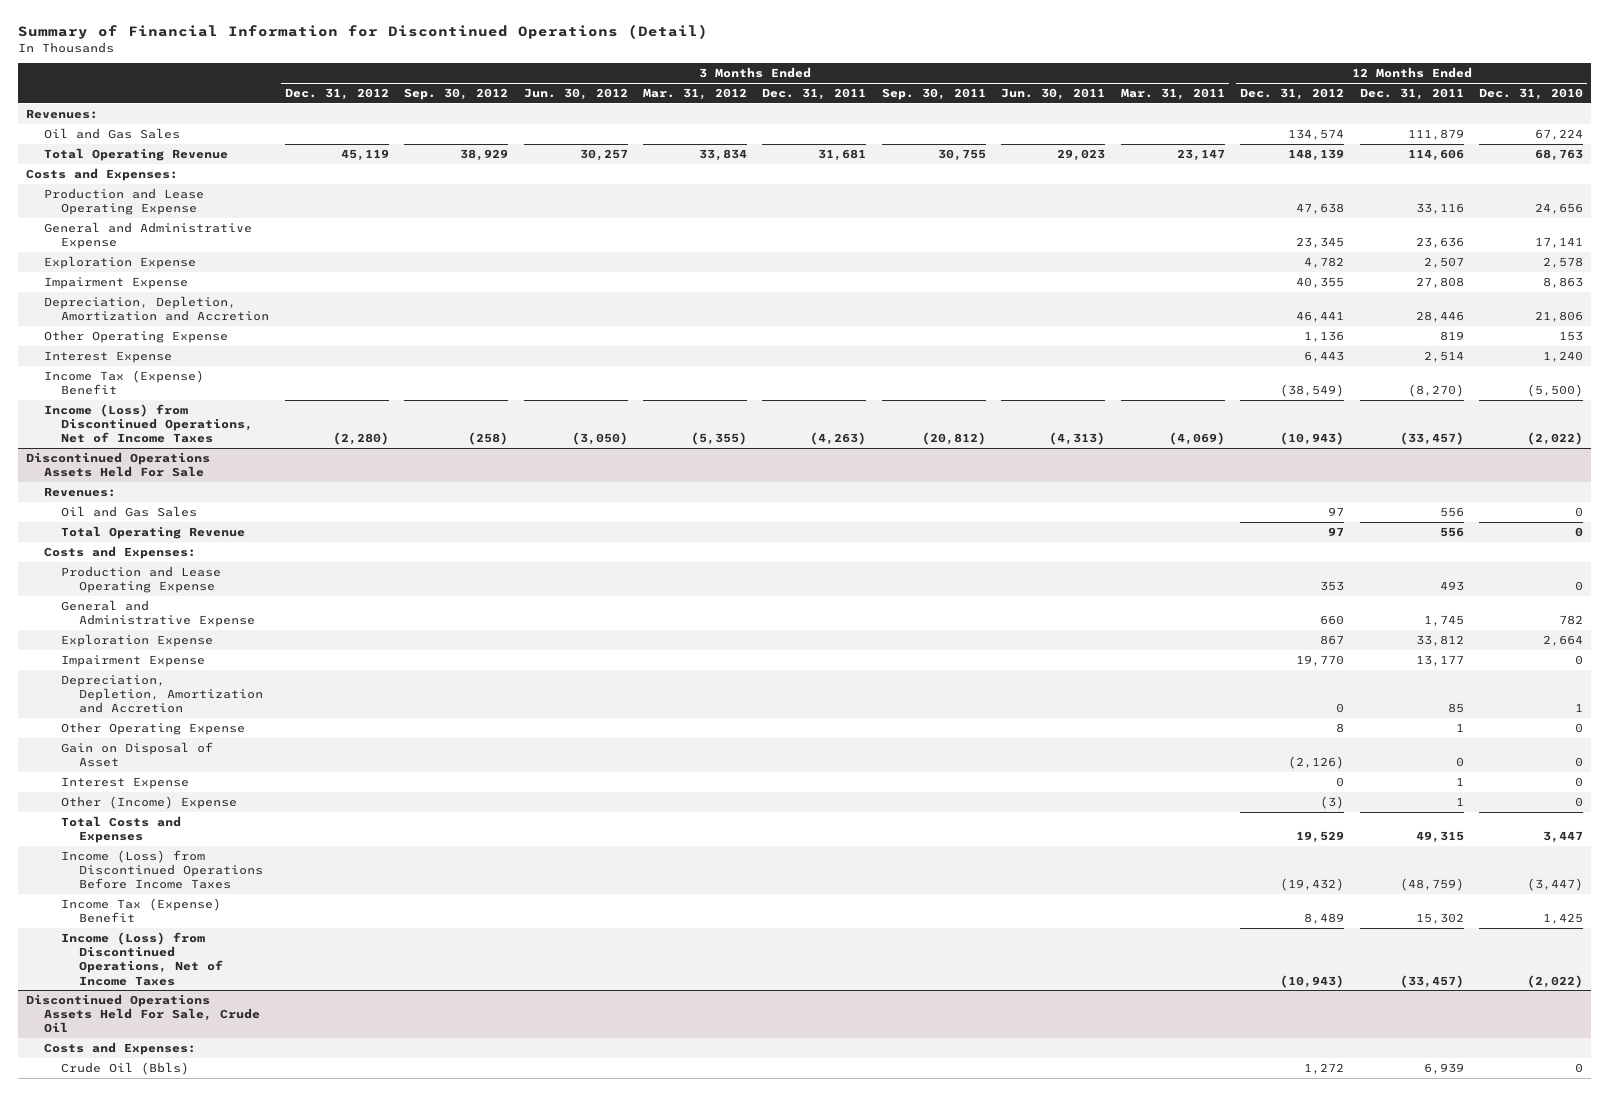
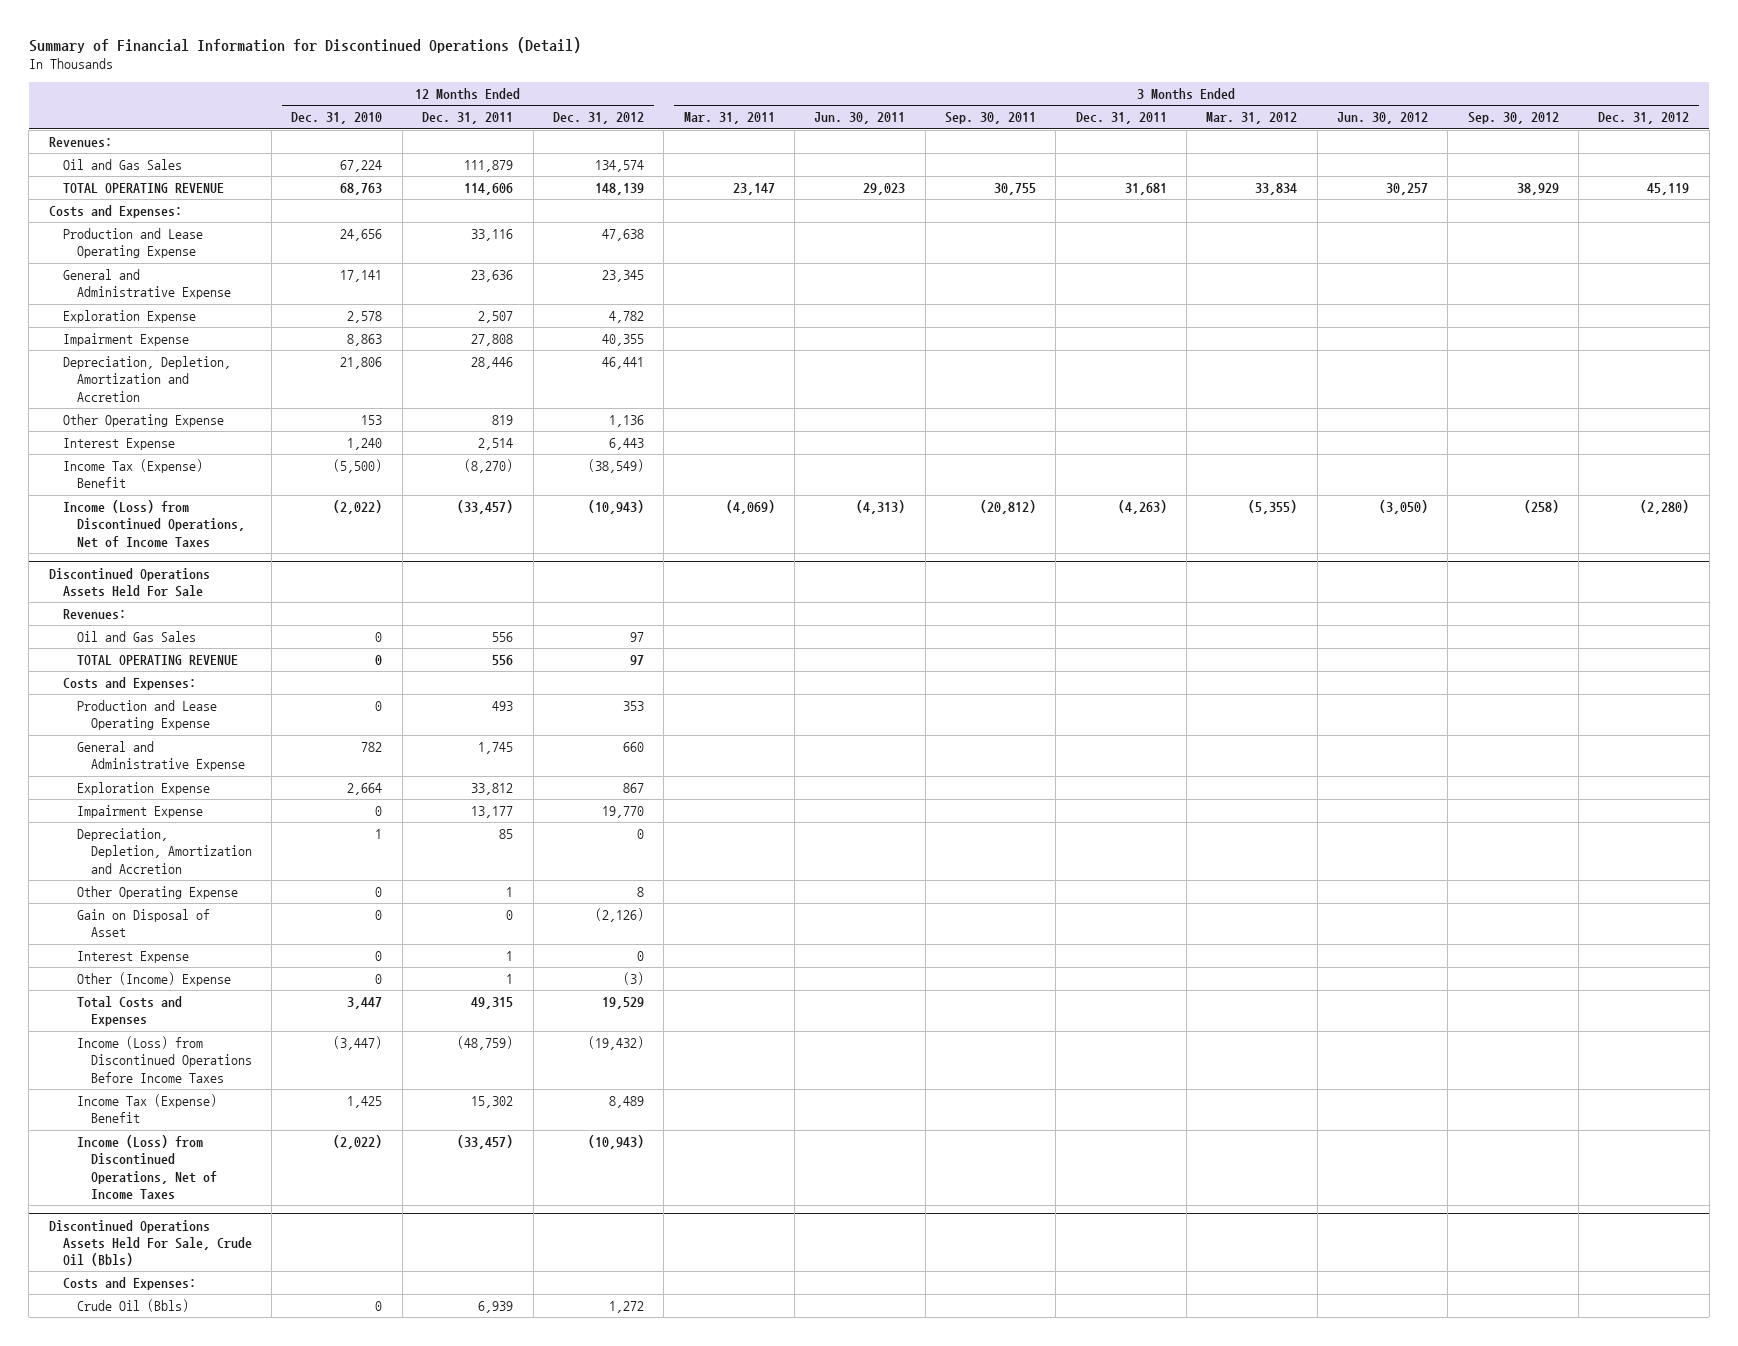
- | 3 Months Ended Dec. 31, 2012 | 3 Months Ended Sep. 30, 2012 | 3 Months Ended Jun. 30, 2012 | 3 Months Ended Mar. 31, 2012 | 3 Months Ended Dec. 31, 2011 | 3 Months Ended Sep. 30, 2011 | 3 Months Ended Jun. 30, 2011 | 3 Months Ended Mar. 31, 2011 | 12 Months Ended Dec. 31, 2012 | 12 Months Ended Dec. 31, 2011 | 12 Months Ended Dec. 31, 2010
+ | 12 Months Ended Dec. 31, 2010 | 12 Months Ended Dec. 31, 2011 | 12 Months Ended Dec. 31, 2012 | 3 Months Ended Mar. 31, 2011 | 3 Months Ended Jun. 30, 2011 | 3 Months Ended Sep. 30, 2011 | 3 Months Ended Dec. 31, 2011 | 3 Months Ended Mar. 31, 2012 | 3 Months Ended Jun. 30, 2012 | 3 Months Ended Sep. 30, 2012 | 3 Months Ended Dec. 31, 2012
- Total Operating Revenue | 45,119 | 38,929 | 30,257 | 33,834 | 31,681 | 30,755 | 29,023 | 23,147 | 148,139 | 114,606 | 68,763
+ TOTAL OPERATING REVENUE | 68,763 | 114,606 | 148,139 | 23,147 | 29,023 | 30,755 | 31,681 | 33,834 | 30,257 | 38,929 | 45,119
@ Discontinued Operations Assets Held For Sale
- Total Operating Revenue | | | | | | | | | 97 | 556 | 0
+ TOTAL OPERATING REVENUE | 0 | 556 | 97 | | | | | | | |
- Discontinued Operations Assets Held For Sale, Crude Oil
+ Discontinued Operations Assets Held For Sale, Crude Oil (Bbls)

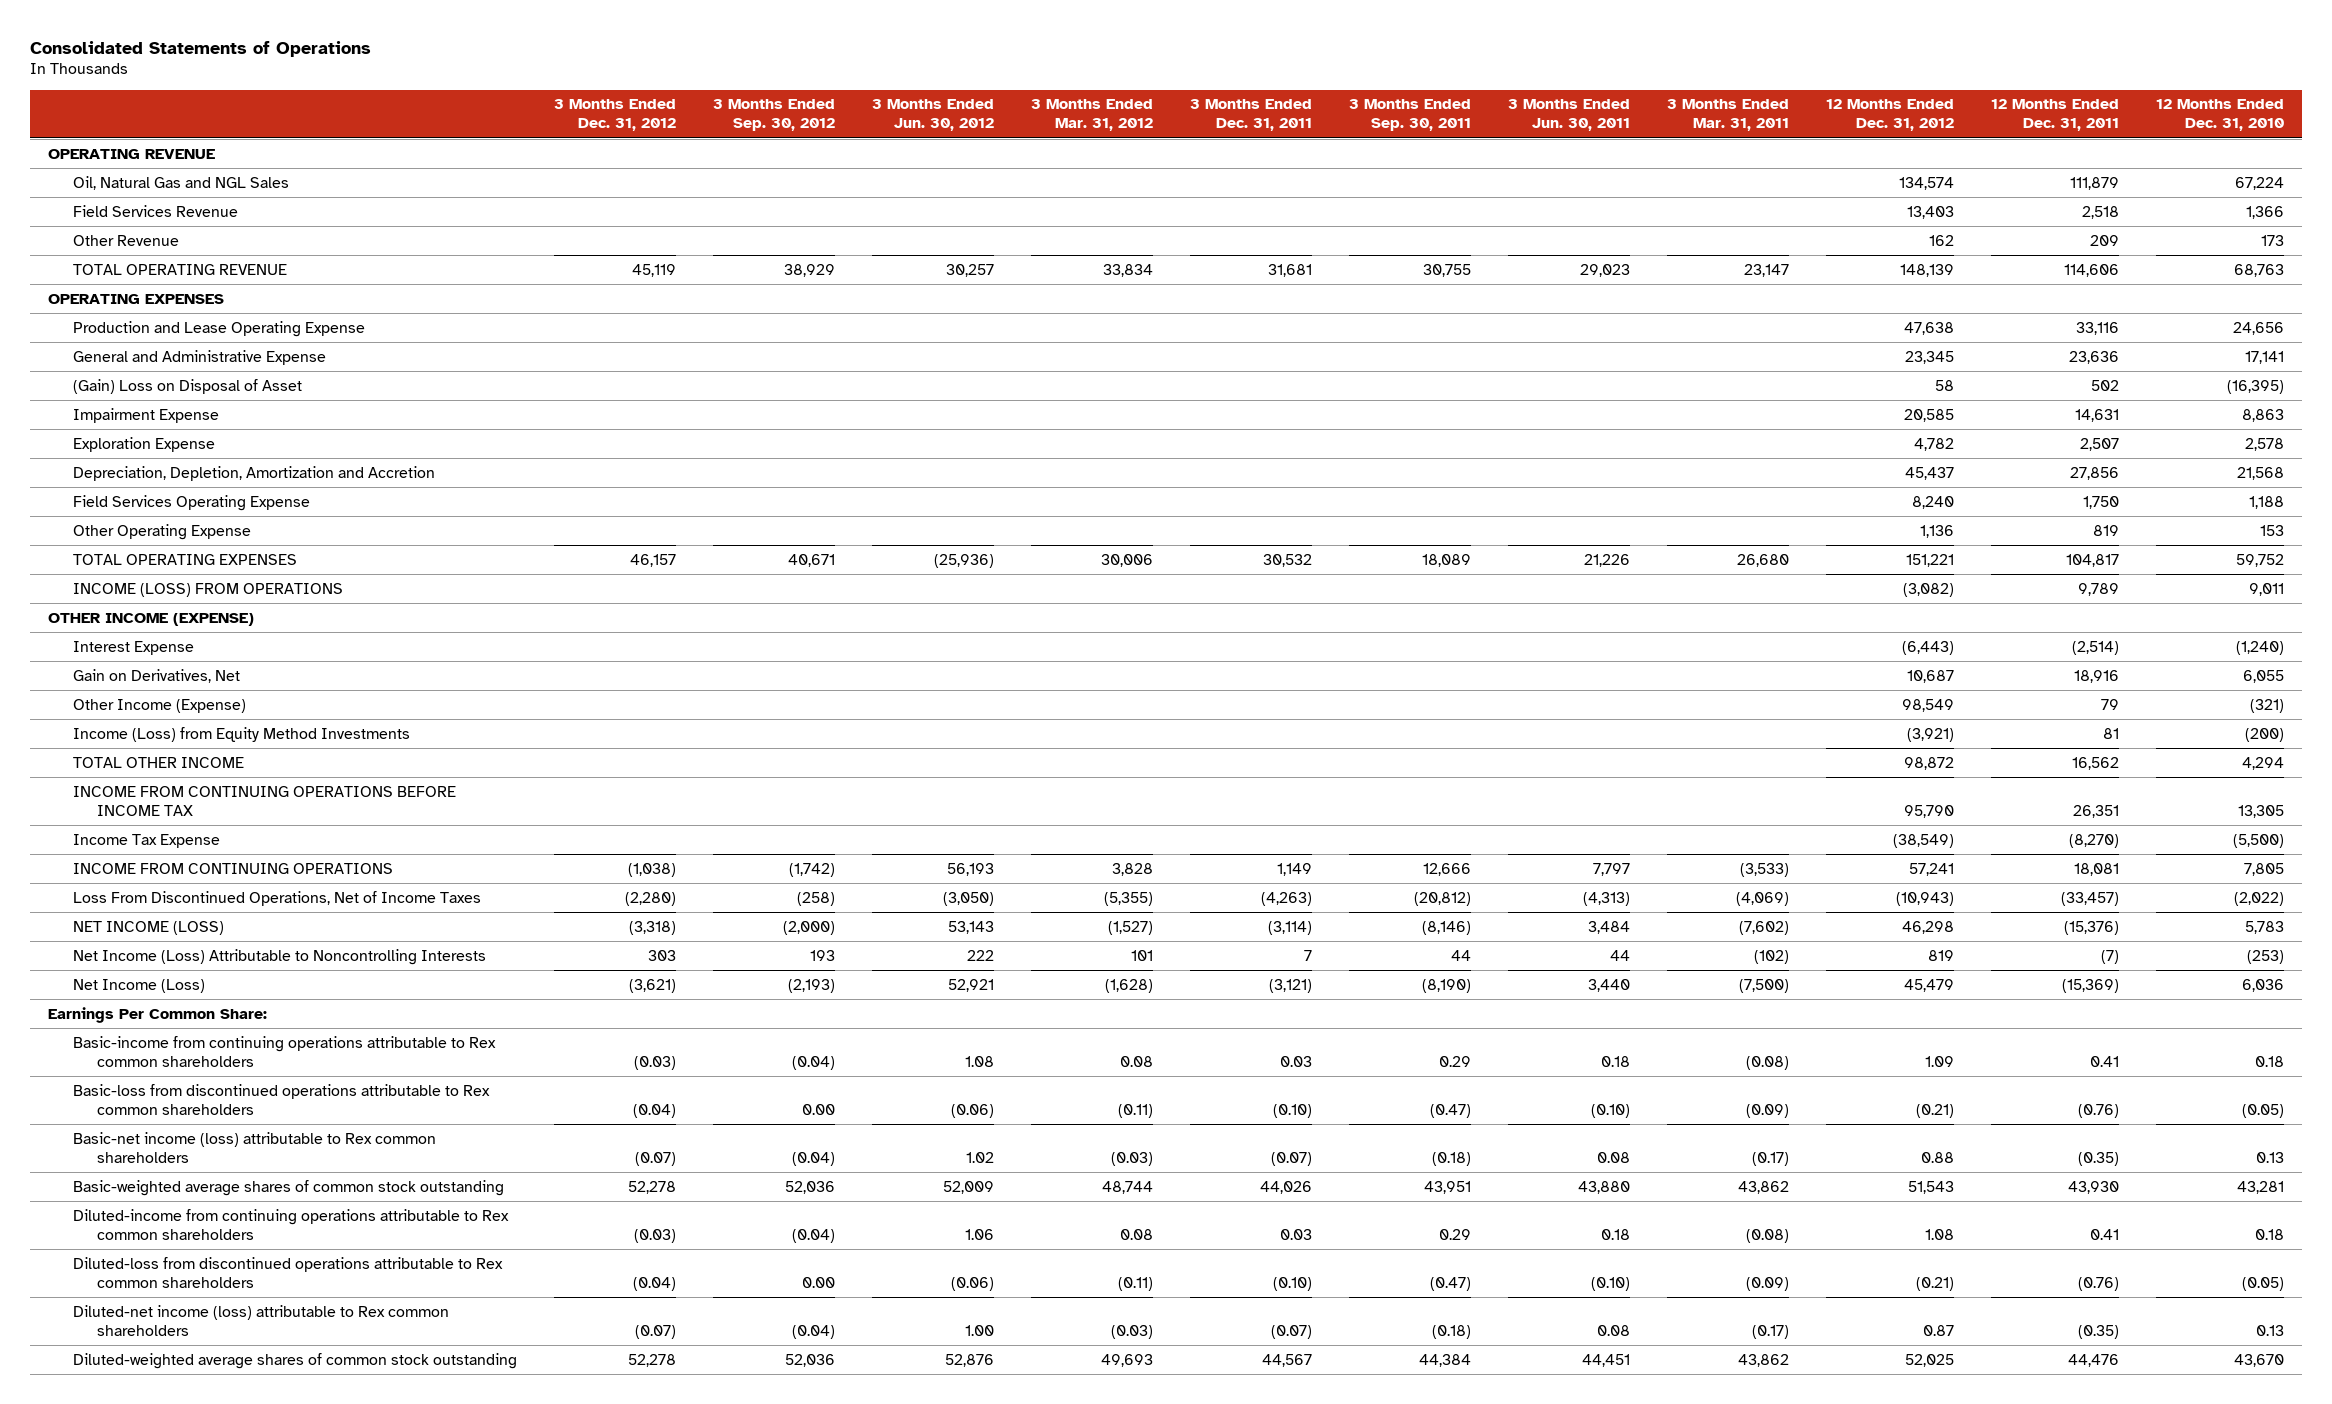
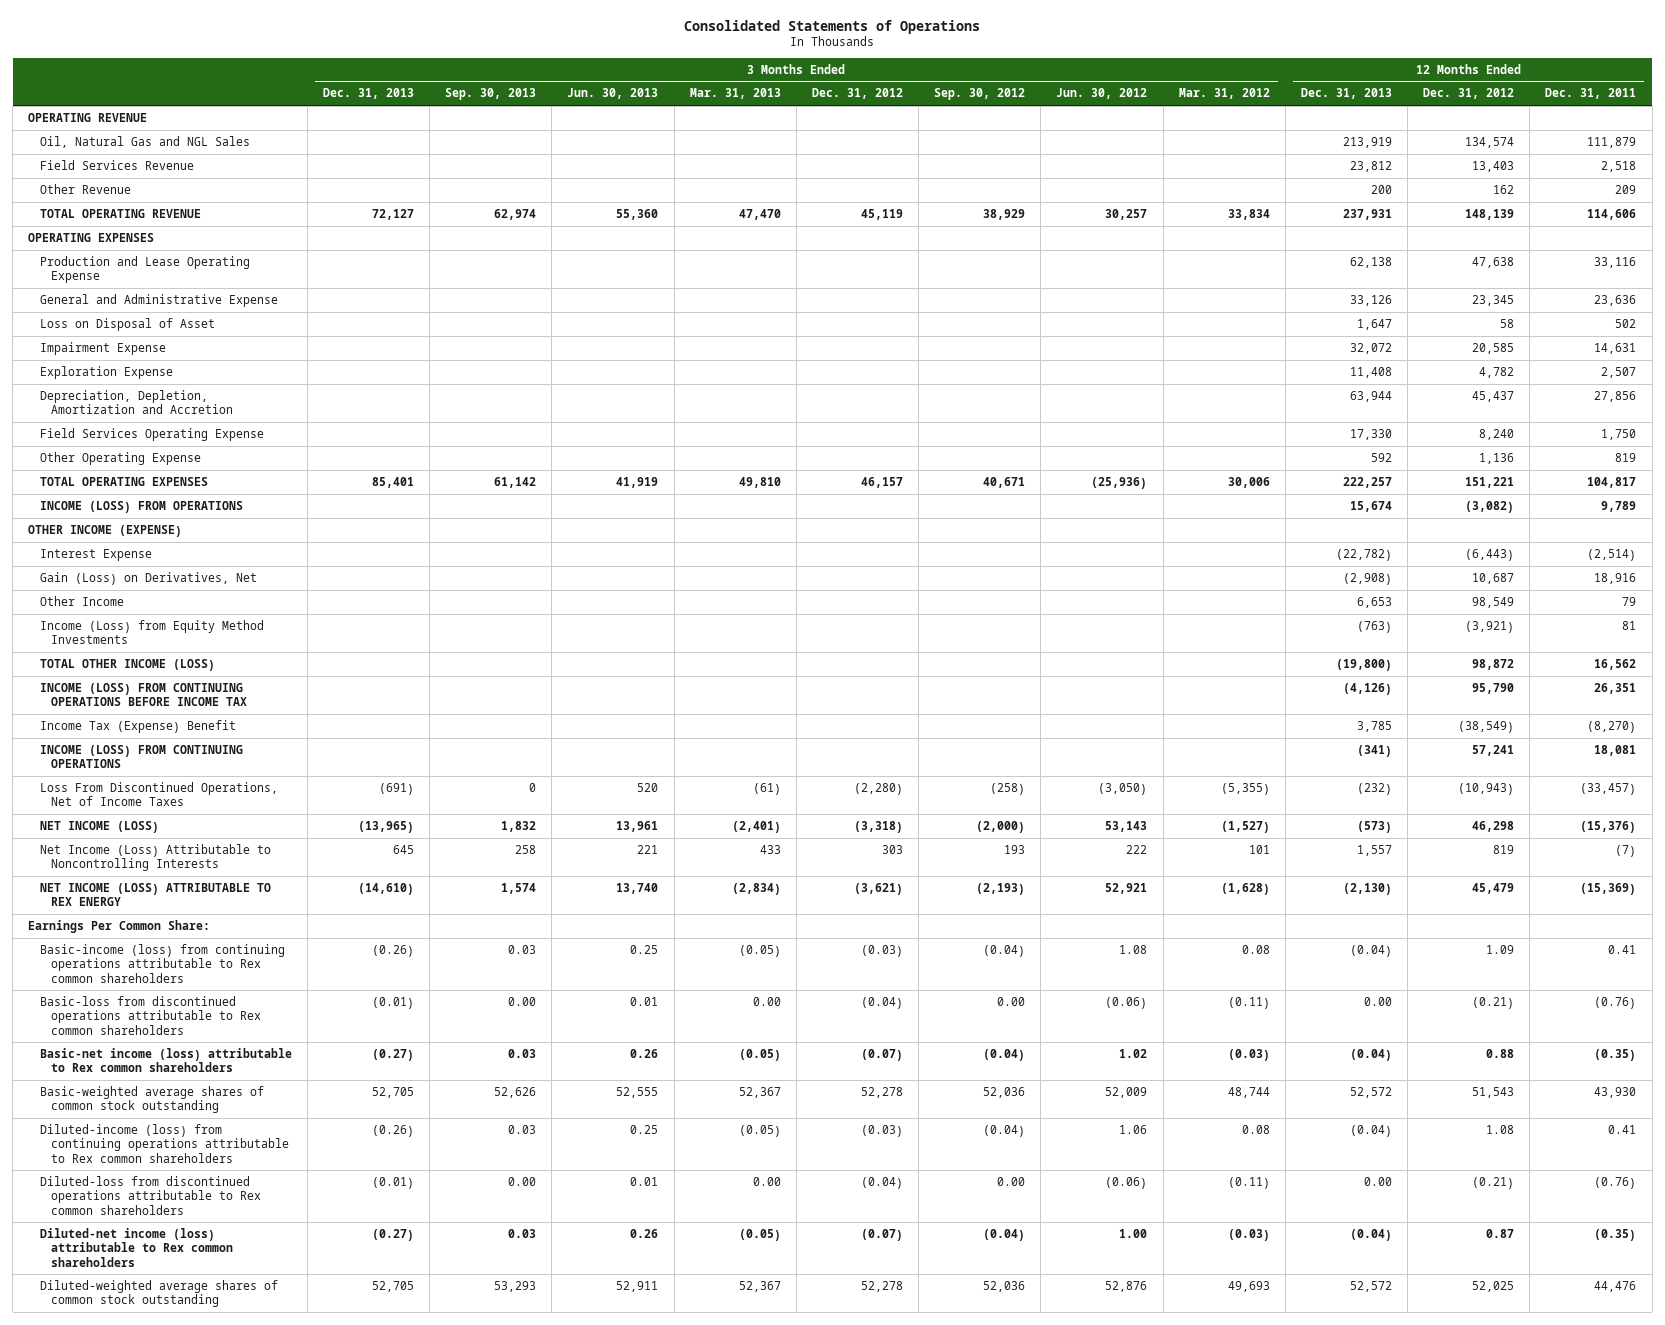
- | 3 Months Ended Dec. 31, 2012 | 3 Months Ended Sep. 30, 2012 | 3 Months Ended Jun. 30, 2012 | 3 Months Ended Mar. 31, 2012 | 3 Months Ended Dec. 31, 2011 | 3 Months Ended Sep. 30, 2011 | 3 Months Ended Jun. 30, 2011 | 3 Months Ended Mar. 31, 2011 | 12 Months Ended Dec. 31, 2012 | 12 Months Ended Dec. 31, 2011 | 12 Months Ended Dec. 31, 2010
+ | 3 Months Ended Dec. 31, 2013 | 3 Months Ended Sep. 30, 2013 | 3 Months Ended Jun. 30, 2013 | 3 Months Ended Mar. 31, 2013 | 3 Months Ended Dec. 31, 2012 | 3 Months Ended Sep. 30, 2012 | 3 Months Ended Jun. 30, 2012 | 3 Months Ended Mar. 31, 2012 | 12 Months Ended Dec. 31, 2013 | 12 Months Ended Dec. 31, 2012 | 12 Months Ended Dec. 31, 2011
- (Gain) Loss on Disposal of Asset | | | | | | | | | 58 | 502 | (16,395)
+ Loss on Disposal of Asset | | | | | | | | | 1,647 | 58 | 502
- Gain on Derivatives, Net | | | | | | | | | 10,687 | 18,916 | 6,055
- Other Income (Expense) | | | | | | | | | 98,549 | 79 | (321)
+ Gain (Loss) on Derivatives, Net | | | | | | | | | (2,908) | 10,687 | 18,916
+ Other Income | | | | | | | | | 6,653 | 98,549 | 79
- TOTAL OTHER INCOME | | | | | | | | | 98,872 | 16,562 | 4,294
- INCOME FROM CONTINUING OPERATIONS BEFORE INCOME TAX | | | | | | | | | 95,790 | 26,351 | 13,305
- Income Tax Expense | | | | | | | | | (38,549) | (8,270) | (5,500)
- INCOME FROM CONTINUING OPERATIONS | (1,038) | (1,742) | 56,193 | 3,828 | 1,149 | 12,666 | 7,797 | (3,533) | 57,241 | 18,081 | 7,805
+ TOTAL OTHER INCOME (LOSS) | | | | | | | | | (19,800) | 98,872 | 16,562
+ INCOME (LOSS) FROM CONTINUING OPERATIONS BEFORE INCOME TAX | | | | | | | | | (4,126) | 95,790 | 26,351
+ Income Tax (Expense) Benefit | | | | | | | | | 3,785 | (38,549) | (8,270)
+ INCOME (LOSS) FROM CONTINUING OPERATIONS | | | | | | | | | (341) | 57,241 | 18,081
- Net Income (Loss) | (3,621) | (2,193) | 52,921 | (1,628) | (3,121) | (8,190) | 3,440 | (7,500) | 45,479 | (15,369) | 6,036
+ NET INCOME (LOSS) ATTRIBUTABLE TO REX ENERGY | (14,610) | 1,574 | 13,740 | (2,834) | (3,621) | (2,193) | 52,921 | (1,628) | (2,130) | 45,479 | (15,369)
- Basic-income from continuing operations attributable to Rex common shareholders | (0.03) | (0.04) | 1.08 | 0.08 | 0.03 | 0.29 | 0.18 | (0.08) | 1.09 | 0.41 | 0.18
+ Basic-income (loss) from continuing operations attributable to Rex common shareholders | (0.26) | 0.03 | 0.25 | (0.05) | (0.03) | (0.04) | 1.08 | 0.08 | (0.04) | 1.09 | 0.41
- Diluted-income from continuing operations attributable to Rex common shareholders | (0.03) | (0.04) | 1.06 | 0.08 | 0.03 | 0.29 | 0.18 | (0.08) | 1.08 | 0.41 | 0.18
+ Diluted-income (loss) from continuing operations attributable to Rex common shareholders | (0.26) | 0.03 | 0.25 | (0.05) | (0.03) | (0.04) | 1.06 | 0.08 | (0.04) | 1.08 | 0.41

